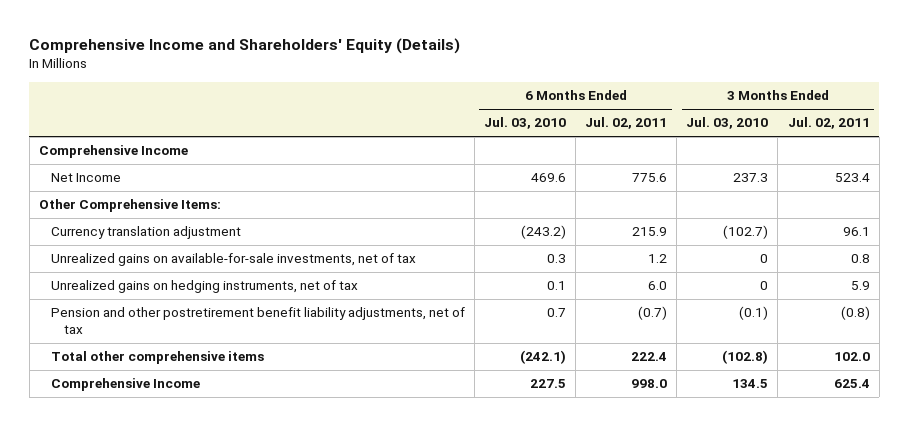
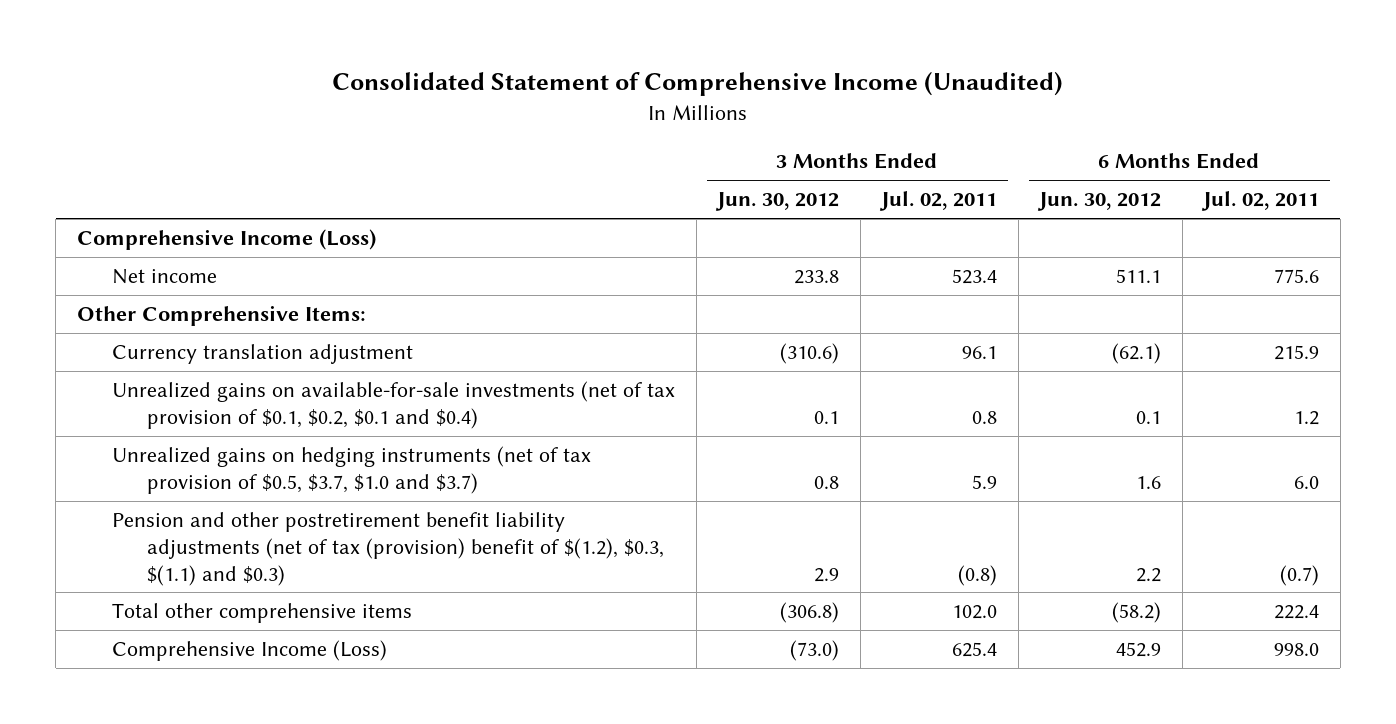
- Comprehensive Income and Shareholders' Equity (Details)
+ Consolidated Statement of Comprehensive Income (Unaudited)
- | 6 Months Ended Jul. 03, 2010 | 6 Months Ended Jul. 02, 2011 | 3 Months Ended Jul. 03, 2010 | 3 Months Ended Jul. 02, 2011
+ | 3 Months Ended Jun. 30, 2012 | 3 Months Ended Jul. 02, 2011 | 6 Months Ended Jun. 30, 2012 | 6 Months Ended Jul. 02, 2011
- Comprehensive Income
- Net Income | 469.6 | 775.6 | 237.3 | 523.4
+ Comprehensive Income (Loss)
+ Net income | 233.8 | 523.4 | 511.1 | 775.6
- Unrealized gains on available-for-sale investments, net of tax | 0.3 | 1.2 | 0 | 0.8
- Unrealized gains on hedging instruments, net of tax | 0.1 | 6.0 | 0 | 5.9
- Pension and other postretirement benefit liability adjustments, net of tax | 0.7 | (0.7) | (0.1) | (0.8)
+ Unrealized gains on available-for-sale investments (net of tax provision of $0.1, $0.2, $0.1 and $0.4) | 0.1 | 0.8 | 0.1 | 1.2
+ Unrealized gains on hedging instruments (net of tax provision of $0.5, $3.7, $1.0 and $3.7) | 0.8 | 5.9 | 1.6 | 6.0
+ Pension and other postretirement benefit liability adjustments (net of tax (provision) benefit of $(1.2), $0.3, $(1.1) and $0.3) | 2.9 | (0.8) | 2.2 | (0.7)
- Comprehensive Income | 227.5 | 998.0 | 134.5 | 625.4
+ Comprehensive Income (Loss) | (73.0) | 625.4 | 452.9 | 998.0

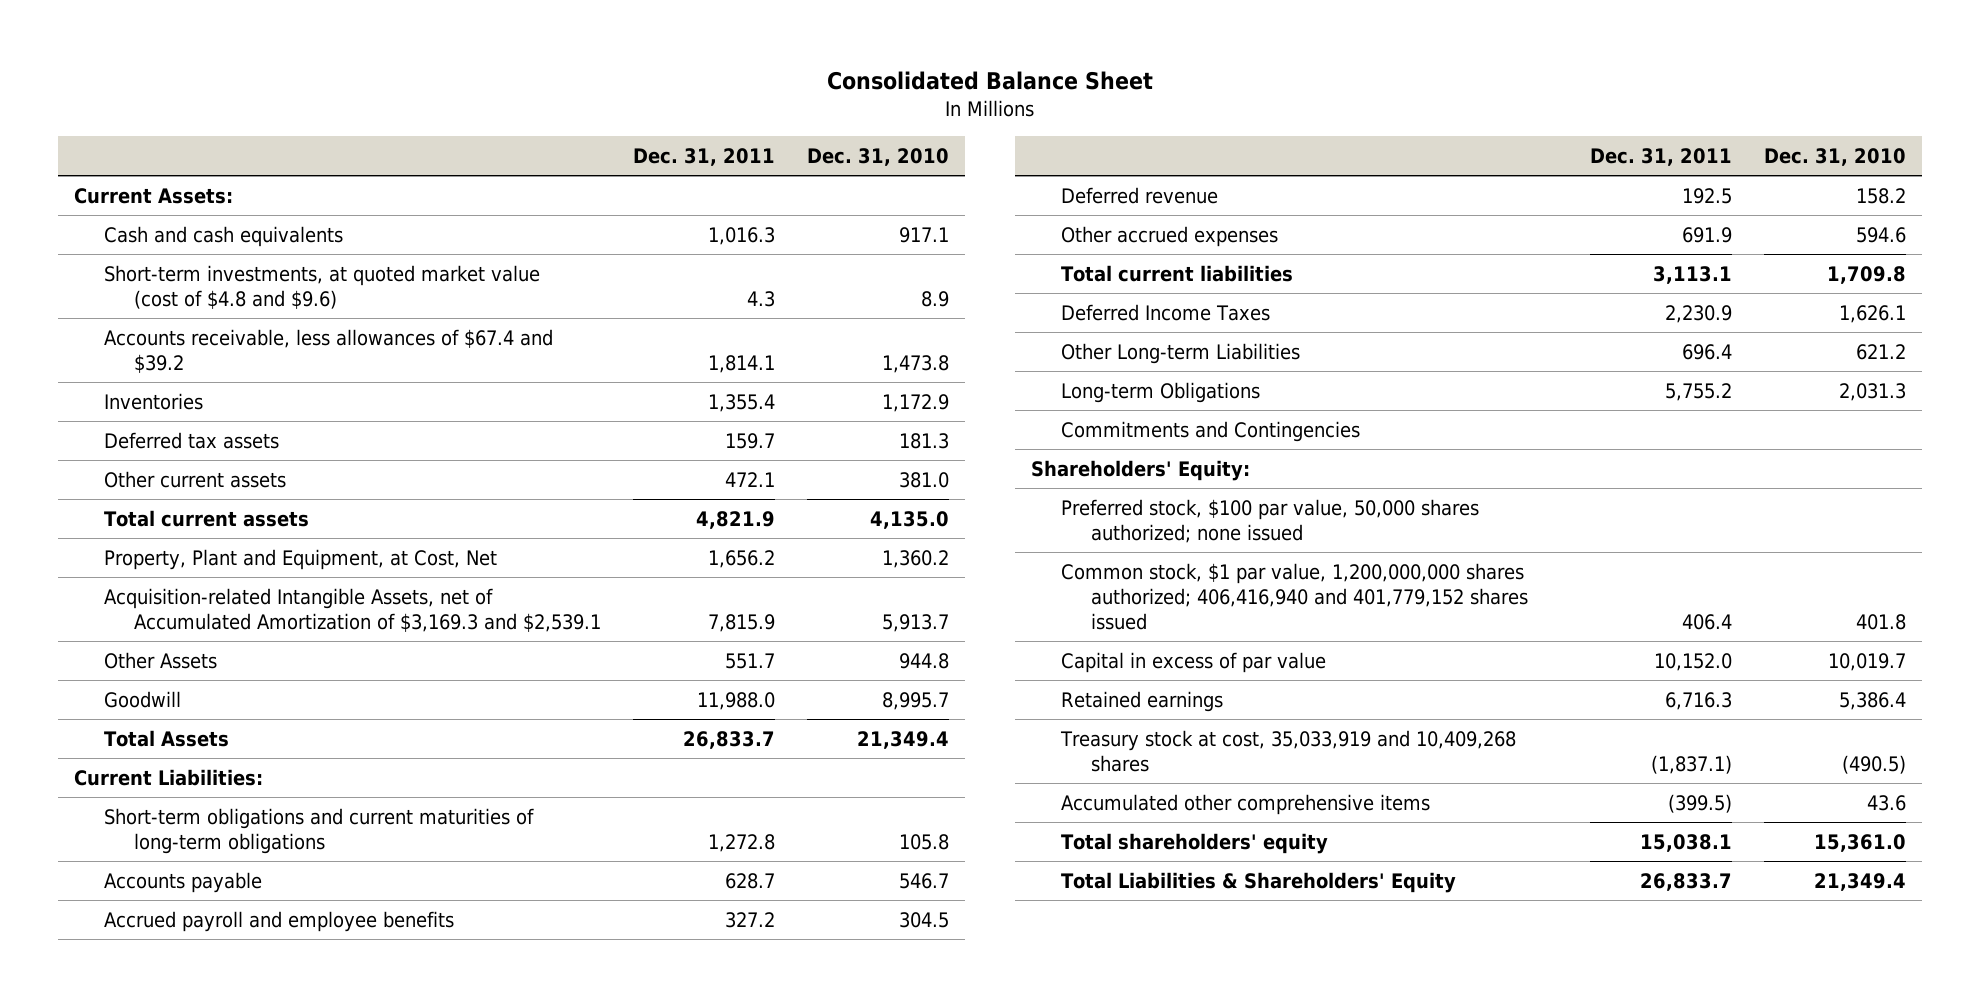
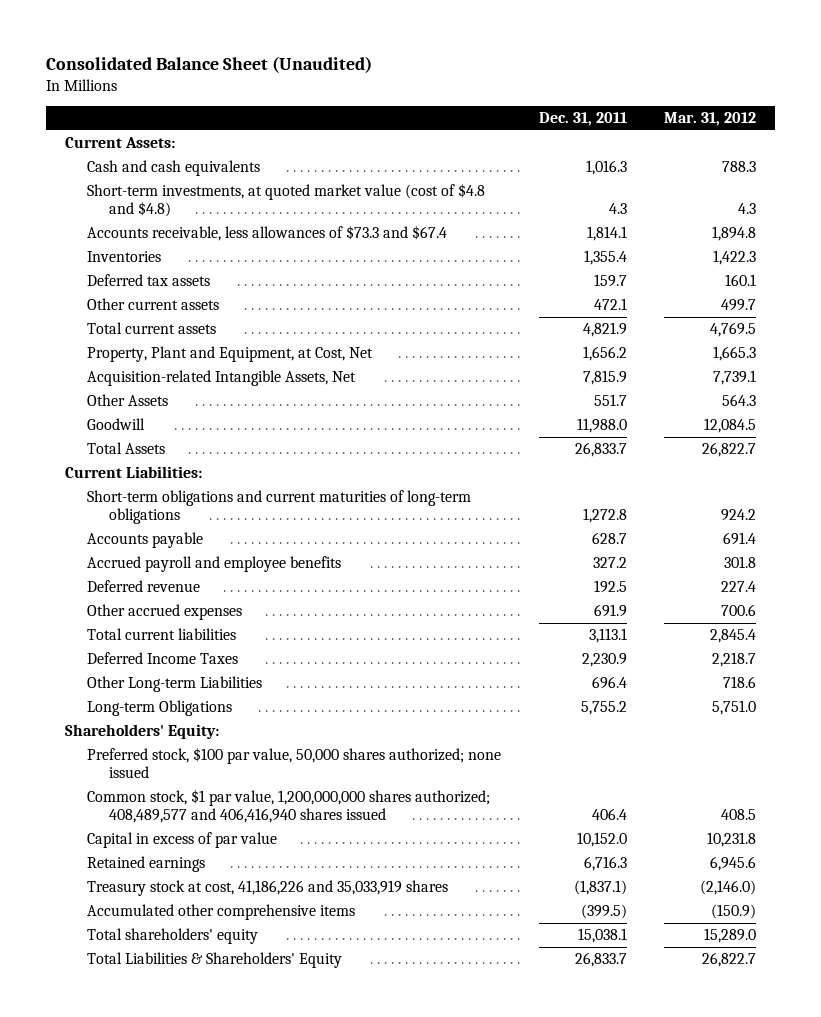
- Consolidated Balance Sheet
+ Consolidated Balance Sheet (Unaudited)
- | Dec. 31, 2011 | Dec. 31, 2010
+ | Dec. 31, 2011 | Mar. 31, 2012
- Short-term investments, at quoted market value (cost of $4.8 and $9.6) | 4.3 | 8.9
- Accounts receivable, less allowances of $67.4 and $39.2 | 1,814.1 | 1,473.8
+ Short-term investments, at quoted market value (cost of $4.8 and $4.8) | 4.3 | 4.3
+ Accounts receivable, less allowances of $73.3 and $67.4 | 1,814.1 | 1,894.8
- Acquisition-related Intangible Assets, net of Accumulated Amortization of $3,169.3 and $2,539.1 | 7,815.9 | 5,913.7
+ Acquisition-related Intangible Assets, Net | 7,815.9 | 7,739.1
- Commitments and Contingencies
- Common stock, $1 par value, 1,200,000,000 shares authorized; 406,416,940 and 401,779,152 shares issued | 406.4 | 401.8
+ Common stock, $1 par value, 1,200,000,000 shares authorized; 408,489,577 and 406,416,940 shares issued | 406.4 | 408.5
- Treasury stock at cost, 35,033,919 and 10,409,268 shares | (1,837.1) | (490.5)
+ Treasury stock at cost, 41,186,226 and 35,033,919 shares | (1,837.1) | (2,146.0)

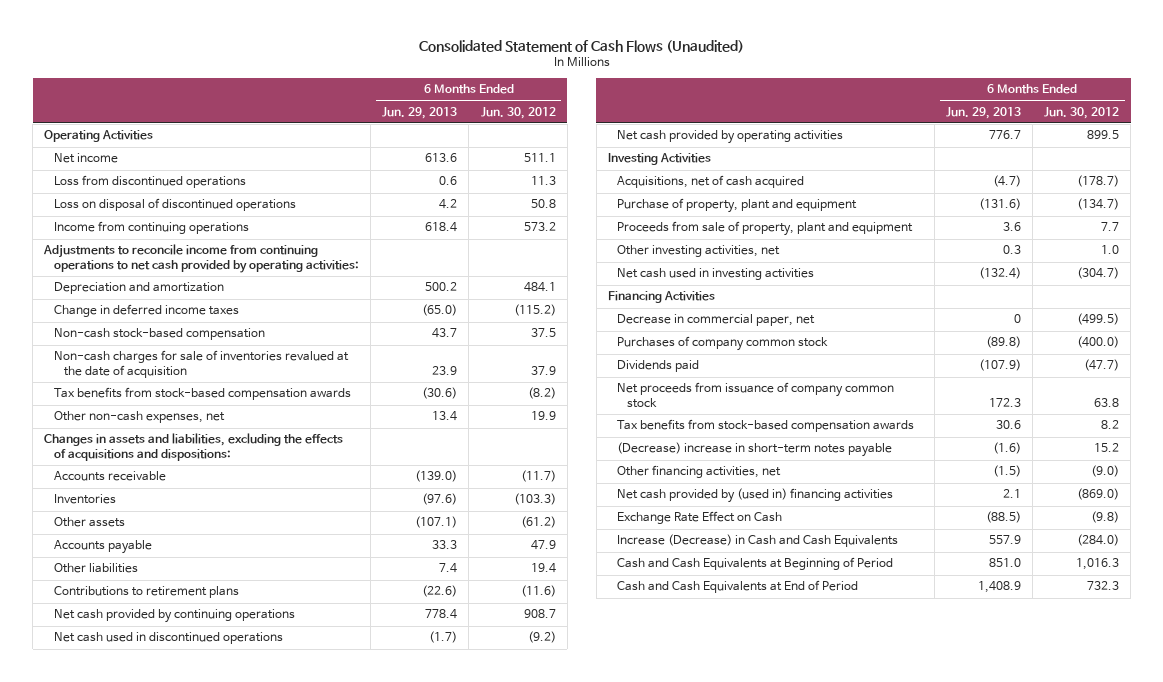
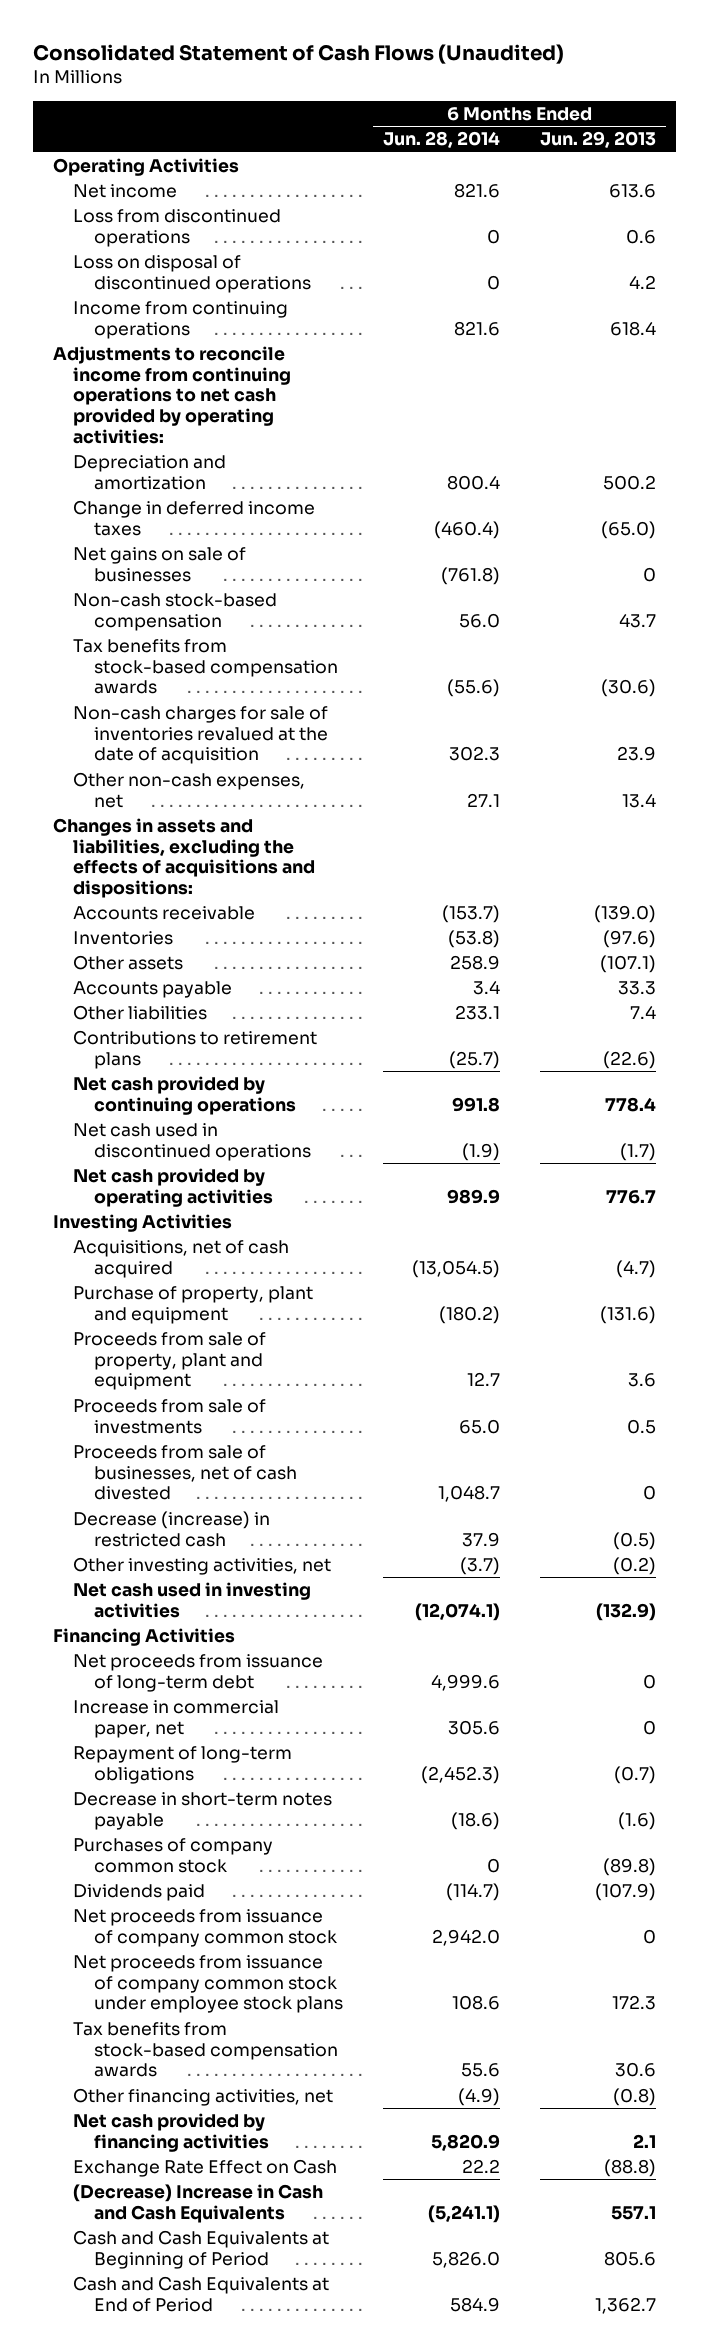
- | 6 Months Ended Jun. 29, 2013 | 6 Months Ended Jun. 30, 2012
+ | 6 Months Ended Jun. 28, 2014 | 6 Months Ended Jun. 29, 2013
+ Net gains on sale of businesses | (761.8) | 0
moved down: Non-cash charges for sale of inventories revalued at the date of acquisition | 302.3 | 23.9
- Other investing activities, net | 0.3 | 1.0
- Net cash used in investing activities | (132.4) | (304.7)
+ Proceeds from sale of investments | 65.0 | 0.5
+ Proceeds from sale of businesses, net of cash divested | 1,048.7 | 0
+ Decrease (increase) in restricted cash | 37.9 | (0.5)
+ Other investing activities, net | (3.7) | (0.2)
+ Net cash used in investing activities | (12,074.1) | (132.9)
- Decrease in commercial paper, net | 0 | (499.5)
+ Net proceeds from issuance of long-term debt | 4,999.6 | 0
+ Increase in commercial paper, net | 305.6 | 0
+ Repayment of long-term obligations | (2,452.3) | (0.7)
+ Decrease in short-term notes payable | (18.6) | (1.6)
- Net proceeds from issuance of company common stock | 172.3 | 63.8
+ Net proceeds from issuance of company common stock | 2,942.0 | 0
+ Net proceeds from issuance of company common stock under employee stock plans | 108.6 | 172.3
- (Decrease) increase in short-term notes payable | (1.6) | 15.2
- Other financing activities, net | (1.5) | (9.0)
- Net cash provided by (used in) financing activities | 2.1 | (869.0)
- Exchange Rate Effect on Cash | (88.5) | (9.8)
- Increase (Decrease) in Cash and Cash Equivalents | 557.9 | (284.0)
- Cash and Cash Equivalents at Beginning of Period | 851.0 | 1,016.3
- Cash and Cash Equivalents at End of Period | 1,408.9 | 732.3
+ Other financing activities, net | (4.9) | (0.8)
+ Net cash provided by financing activities | 5,820.9 | 2.1
+ Exchange Rate Effect on Cash | 22.2 | (88.8)
+ (Decrease) Increase in Cash and Cash Equivalents | (5,241.1) | 557.1
+ Cash and Cash Equivalents at Beginning of Period | 5,826.0 | 805.6
+ Cash and Cash Equivalents at End of Period | 584.9 | 1,362.7

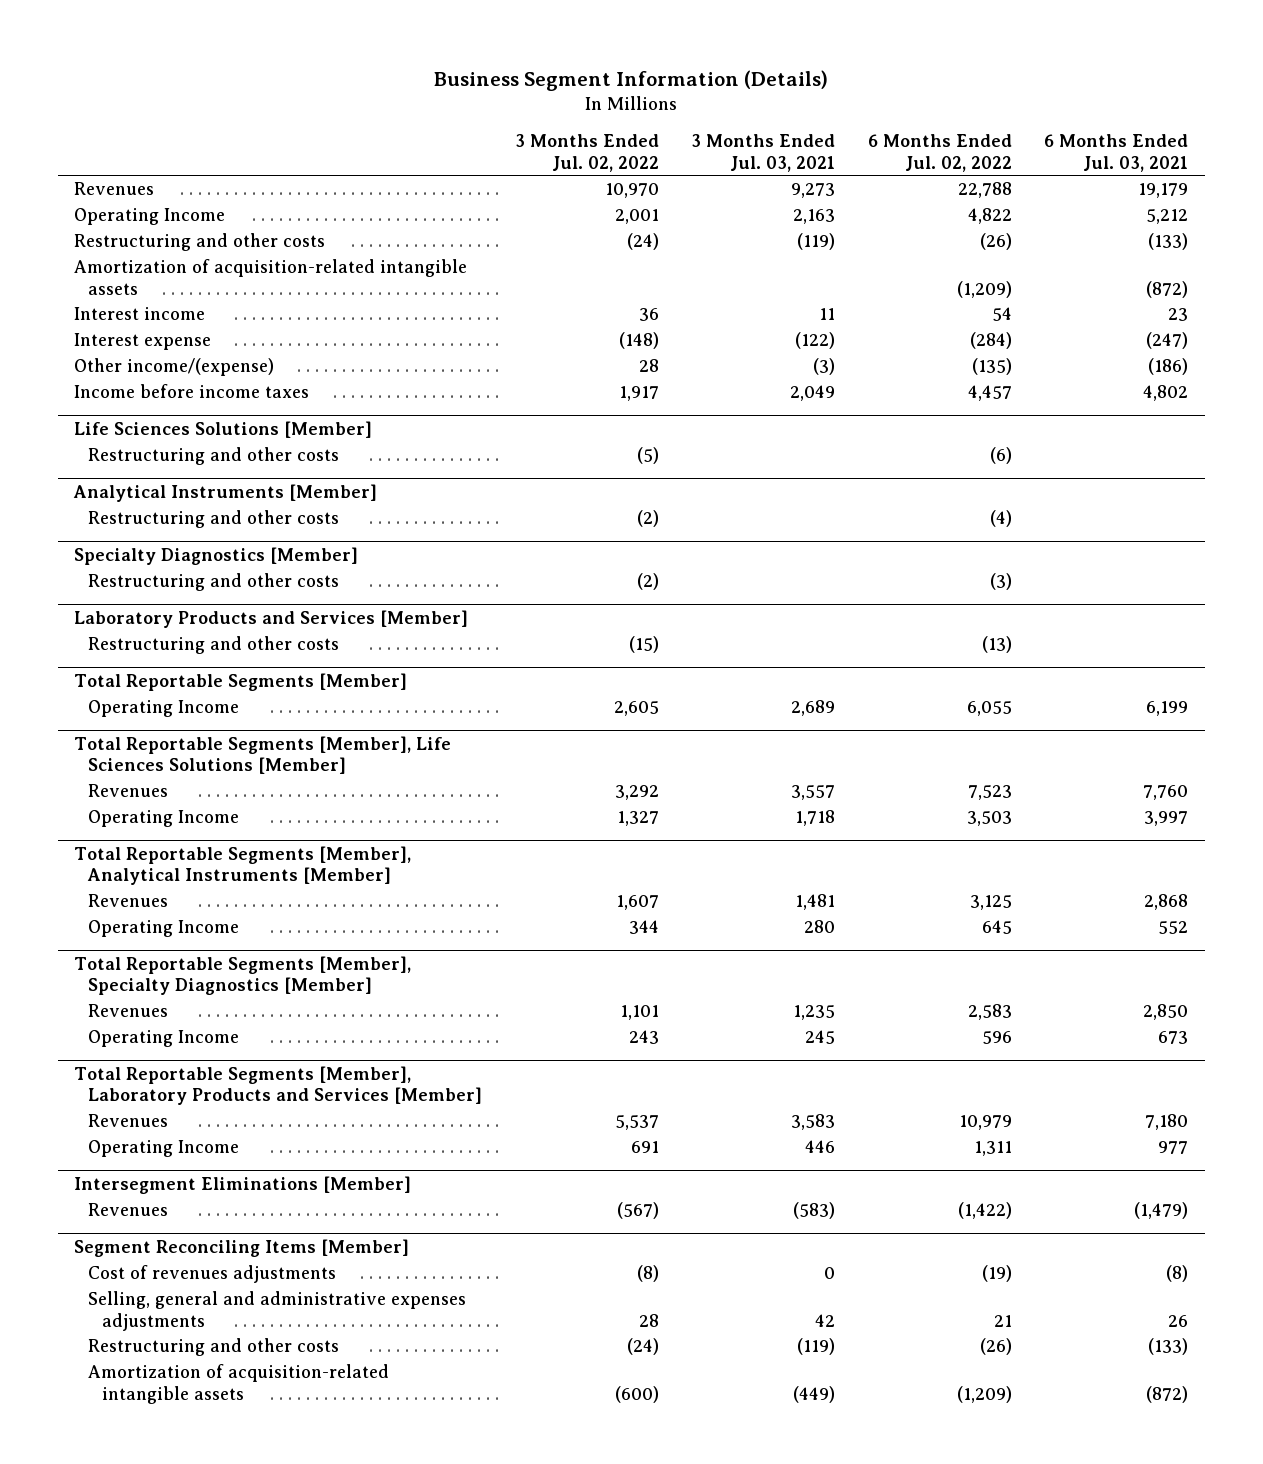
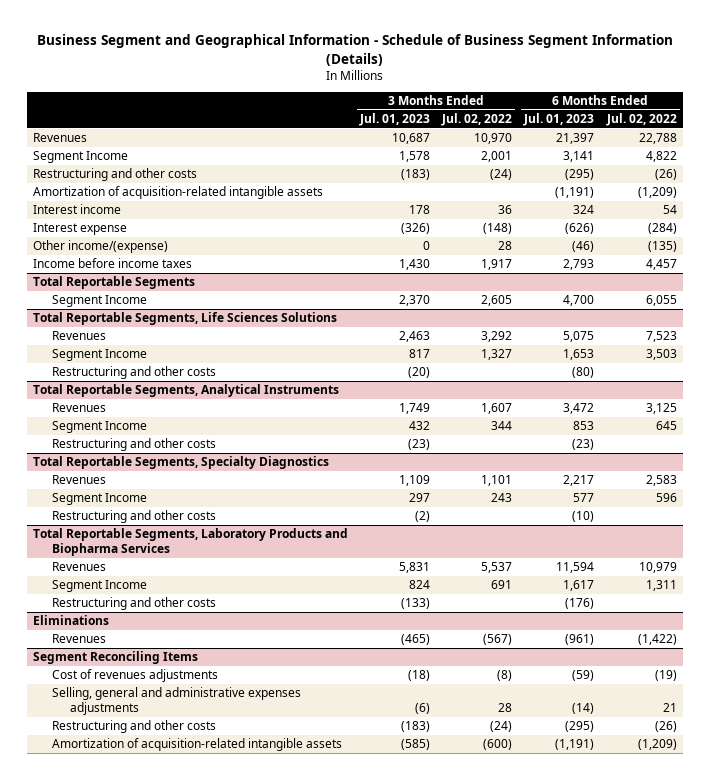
- Business Segment Information (Details)
+ Business Segment and Geographical Information - Schedule of Business Segment Information (Details)
- | 3 Months Ended Jul. 02, 2022 | 3 Months Ended Jul. 03, 2021 | 6 Months Ended Jul. 02, 2022 | 6 Months Ended Jul. 03, 2021
+ | 3 Months Ended Jul. 01, 2023 | 3 Months Ended Jul. 02, 2022 | 6 Months Ended Jul. 01, 2023 | 6 Months Ended Jul. 02, 2022
- Operating Income | 2,001 | 2,163 | 4,822 | 5,212
+ Segment Income | 1,578 | 2,001 | 3,141 | 4,822
- Life Sciences Solutions [Member]
- Restructuring and other costs | (5) | | (6) |
- Analytical Instruments [Member]
- Restructuring and other costs | (2) | | (4) |
- Specialty Diagnostics [Member]
- Restructuring and other costs | (2) | | (3) |
- Laboratory Products and Services [Member]
- Restructuring and other costs | (15) | | (13) |
- Total Reportable Segments [Member]
- Operating Income | 2,605 | 2,689 | 6,055 | 6,199
- Total Reportable Segments [Member], Life Sciences Solutions [Member]
+ Total Reportable Segments
+ Segment Income | 2,370 | 2,605 | 4,700 | 6,055
+ Total Reportable Segments, Life Sciences Solutions
- Operating Income | 1,327 | 1,718 | 3,503 | 3,997
- Total Reportable Segments [Member], Analytical Instruments [Member]
+ Segment Income | 817 | 1,327 | 1,653 | 3,503
+ Restructuring and other costs | (20) | | (80) |
+ Total Reportable Segments, Analytical Instruments
- Operating Income | 344 | 280 | 645 | 552
- Total Reportable Segments [Member], Specialty Diagnostics [Member]
+ Segment Income | 432 | 344 | 853 | 645
+ Restructuring and other costs | (23) | | (23) |
+ Total Reportable Segments, Specialty Diagnostics
- Operating Income | 243 | 245 | 596 | 673
- Total Reportable Segments [Member], Laboratory Products and Services [Member]
+ Segment Income | 297 | 243 | 577 | 596
+ Restructuring and other costs | (2) | | (10) |
+ Total Reportable Segments, Laboratory Products and Biopharma Services
- Operating Income | 691 | 446 | 1,311 | 977
- Intersegment Eliminations [Member]
+ Segment Income | 824 | 691 | 1,617 | 1,311
+ Restructuring and other costs | (133) | | (176) |
+ Eliminations
- Segment Reconciling Items [Member]
+ Segment Reconciling Items

